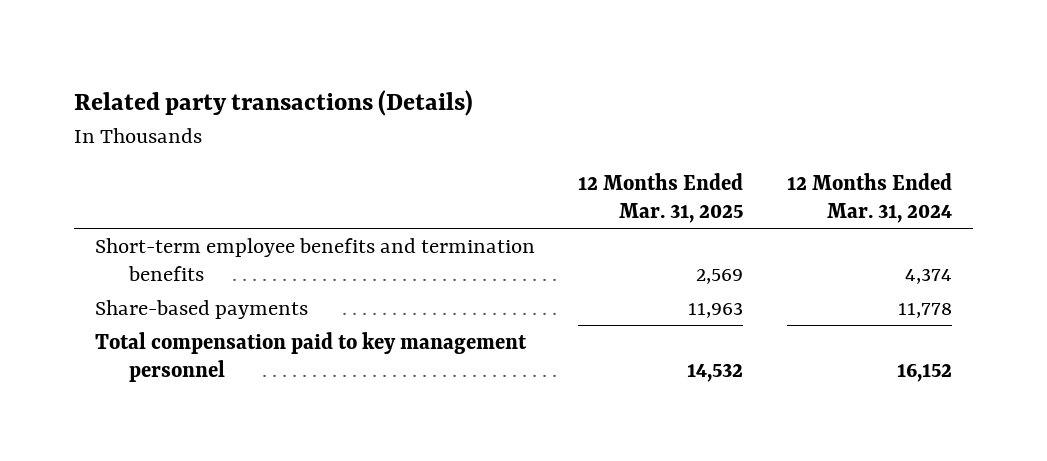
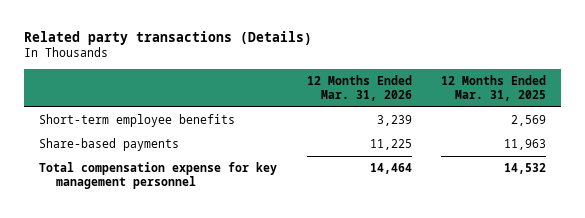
- | 12 Months Ended Mar. 31, 2025 | 12 Months Ended Mar. 31, 2024
+ | 12 Months Ended Mar. 31, 2026 | 12 Months Ended Mar. 31, 2025
- Short-term employee benefits and termination benefits | 2,569 | 4,374
+ Short-term employee benefits | 3,239 | 2,569
- Total compensation paid to key management personnel | 14,532 | 16,152
+ Total compensation expense for key management personnel | 14,464 | 14,532

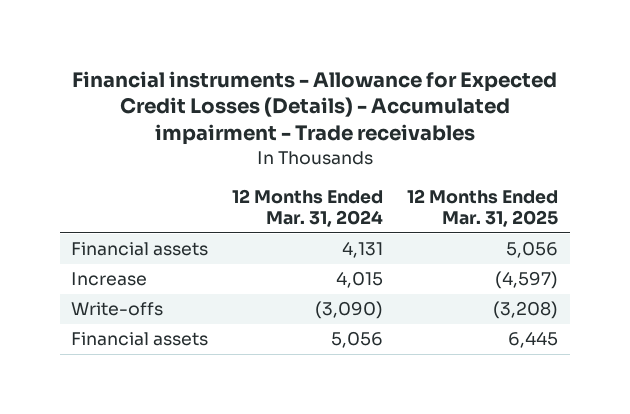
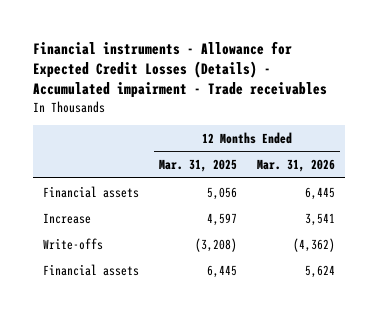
- | 12 Months Ended Mar. 31, 2024 | 12 Months Ended Mar. 31, 2025
+ | 12 Months Ended Mar. 31, 2025 | 12 Months Ended Mar. 31, 2026
- Increase | 4,015 | (4,597)
+ Increase | 4,597 | 3,541

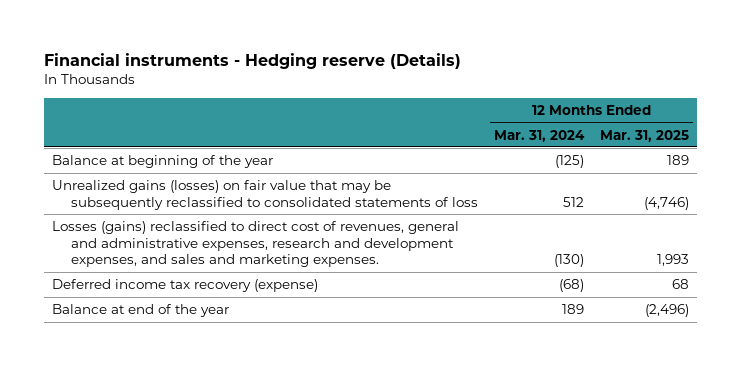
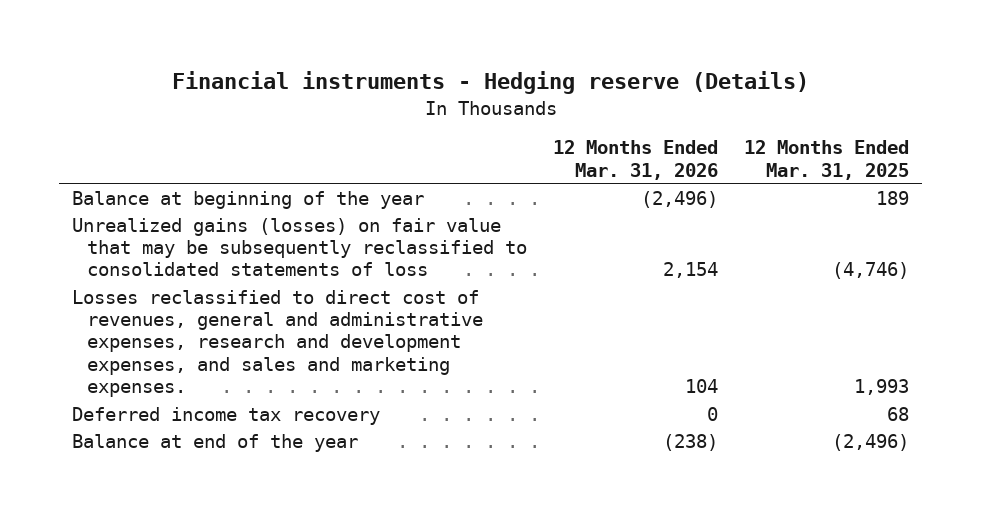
- | 12 Months Ended Mar. 31, 2024 | 12 Months Ended Mar. 31, 2025
+ | 12 Months Ended Mar. 31, 2026 | 12 Months Ended Mar. 31, 2025
- Losses (gains) reclassified to direct cost of revenues, general and administrative expenses, research and development expenses, and sales and marketing expenses. | (130) | 1,993
- Deferred income tax recovery (expense) | (68) | 68
+ Losses reclassified to direct cost of revenues, general and administrative expenses, research and development expenses, and sales and marketing expenses. | 104 | 1,993
+ Deferred income tax recovery | 0 | 68

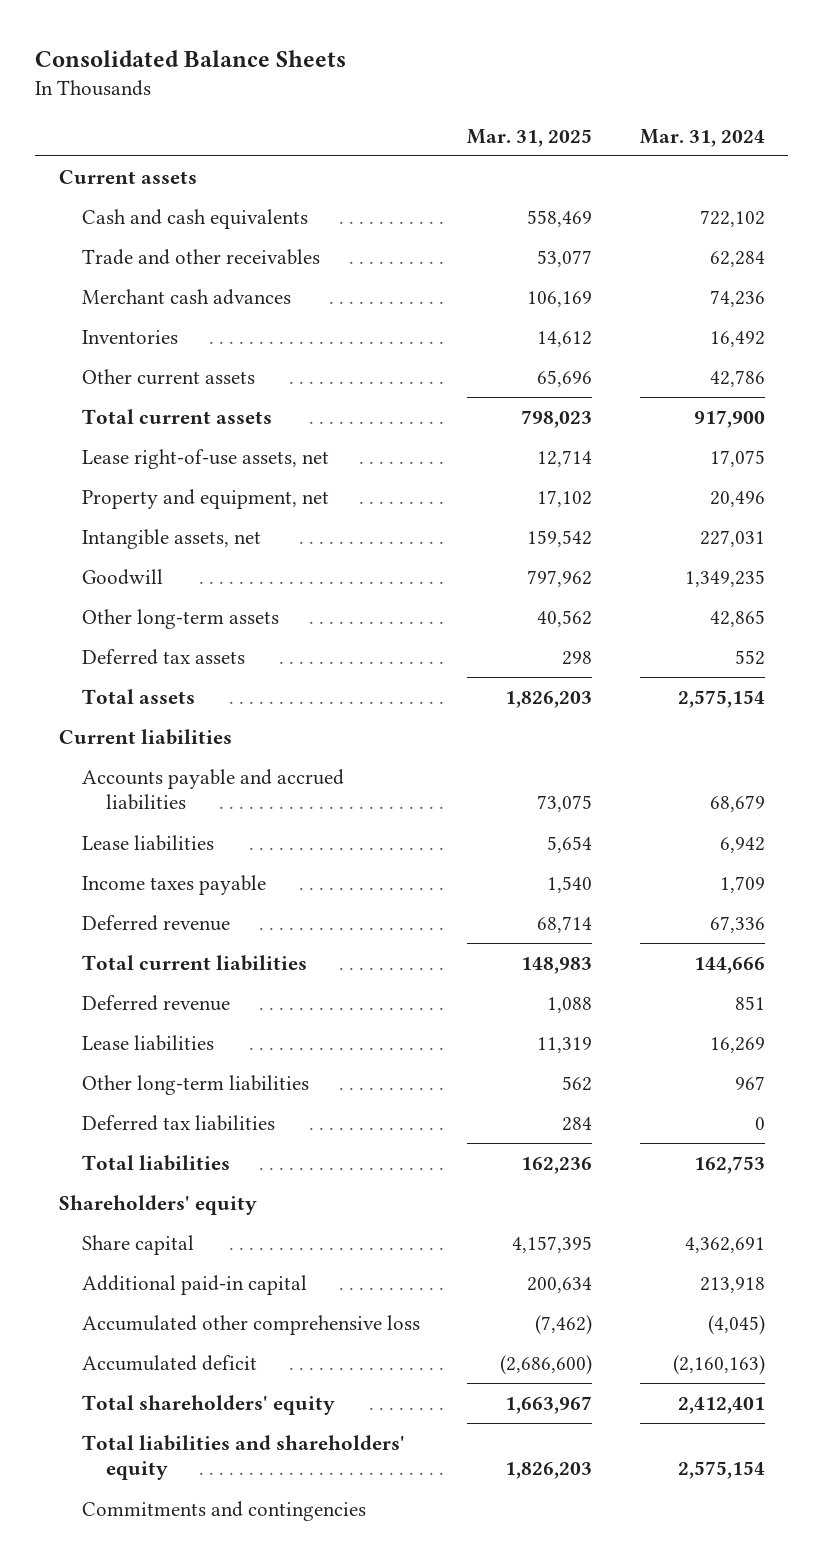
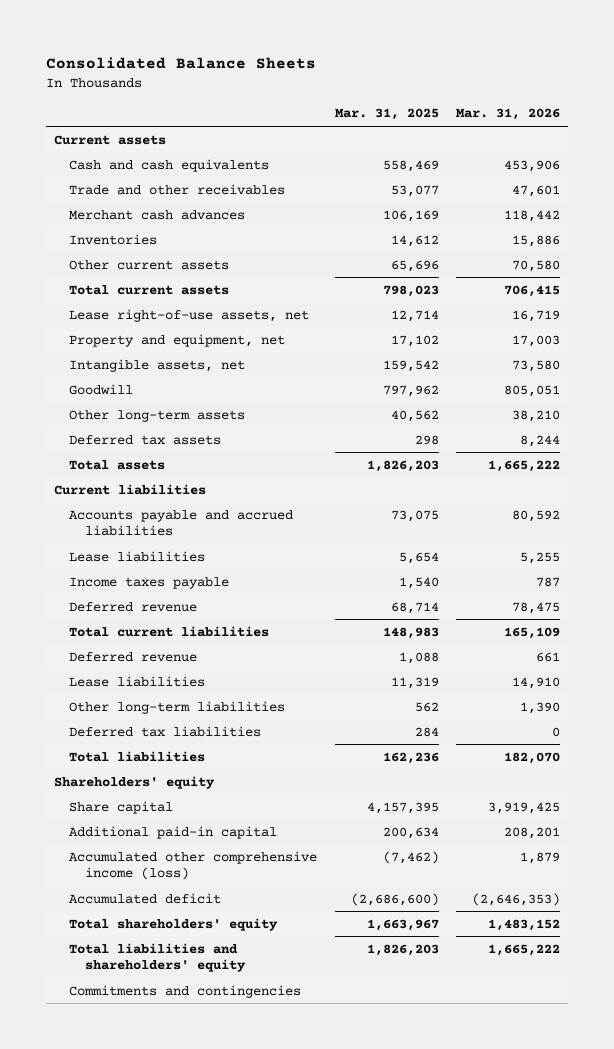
- | Mar. 31, 2025 | Mar. 31, 2024
+ | Mar. 31, 2025 | Mar. 31, 2026
- Accumulated other comprehensive loss | (7,462) | (4,045)
+ Accumulated other comprehensive income (loss) | (7,462) | 1,879

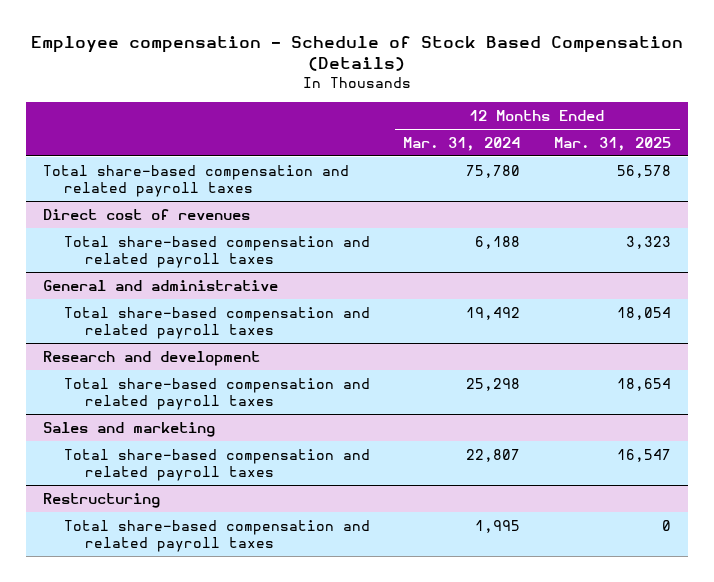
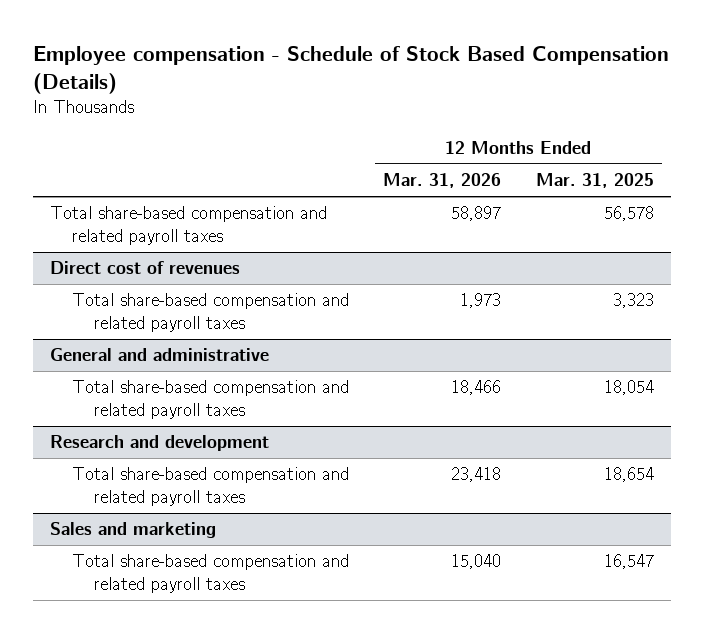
- | 12 Months Ended Mar. 31, 2024 | 12 Months Ended Mar. 31, 2025
+ | 12 Months Ended Mar. 31, 2026 | 12 Months Ended Mar. 31, 2025
- Restructuring
- Total share-based compensation and related payroll taxes | 1,995 | 0

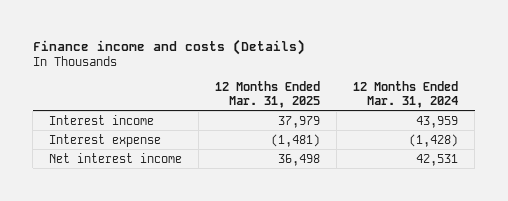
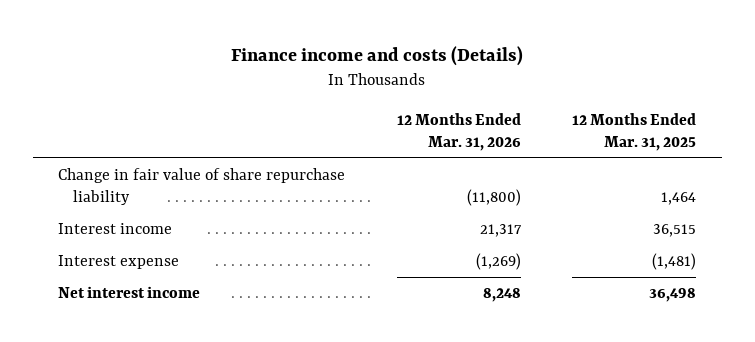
- | 12 Months Ended Mar. 31, 2025 | 12 Months Ended Mar. 31, 2024
+ | 12 Months Ended Mar. 31, 2026 | 12 Months Ended Mar. 31, 2025
- Interest income | 37,979 | 43,959
+ Change in fair value of share repurchase liability | (11,800) | 1,464
+ Interest income | 21,317 | 36,515

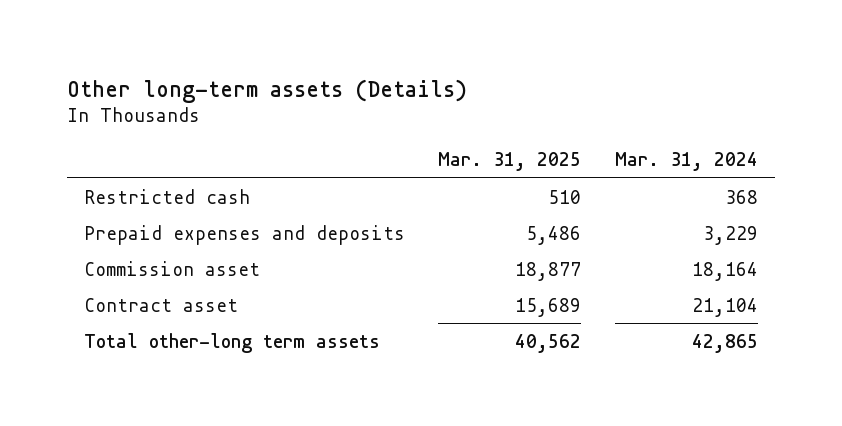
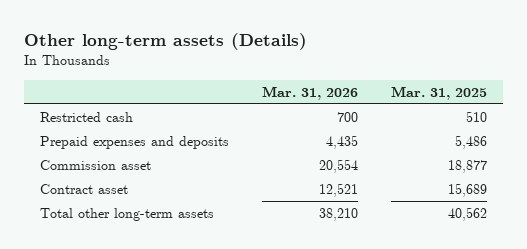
- | Mar. 31, 2025 | Mar. 31, 2024
+ | Mar. 31, 2026 | Mar. 31, 2025
- Total other-long term assets | 40,562 | 42,865
+ Total other long-term assets | 38,210 | 40,562

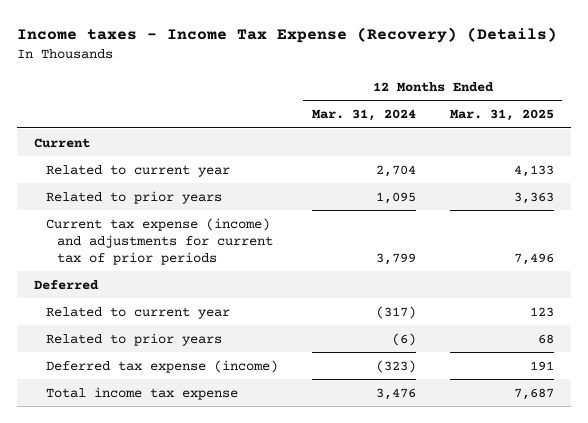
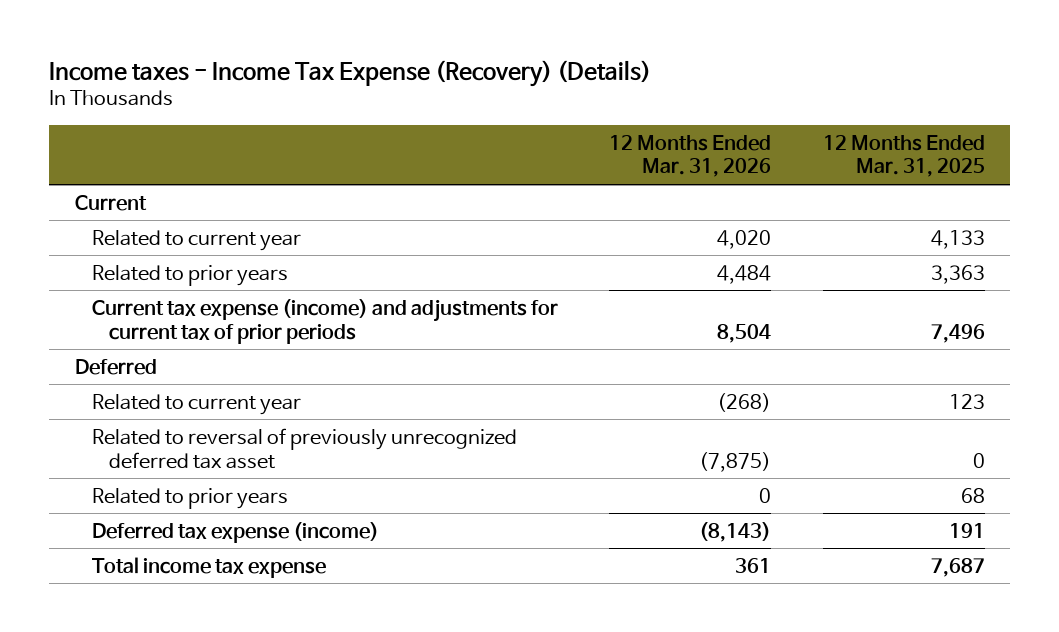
- | 12 Months Ended Mar. 31, 2024 | 12 Months Ended Mar. 31, 2025
+ | 12 Months Ended Mar. 31, 2026 | 12 Months Ended Mar. 31, 2025
+ Related to reversal of previously unrecognized deferred tax asset | (7,875) | 0

